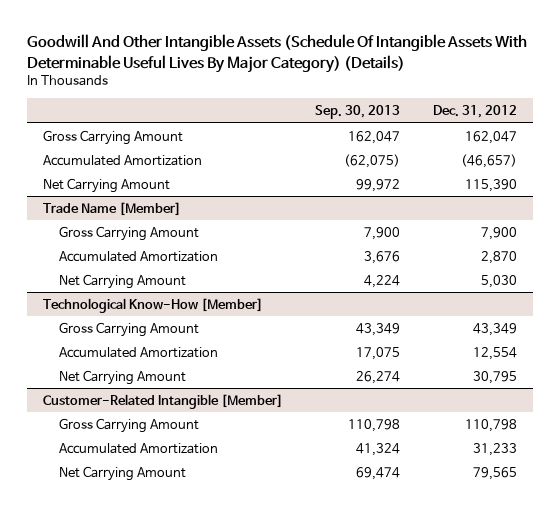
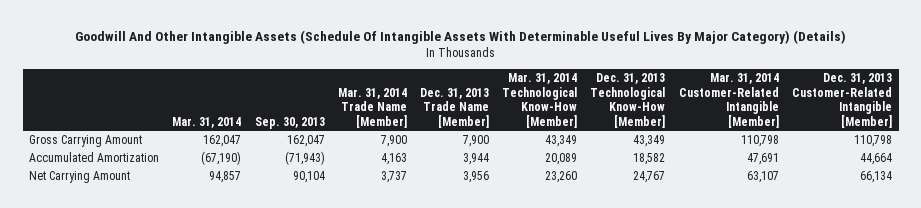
- | Sep. 30, 2013 | Dec. 31, 2012
+ | Mar. 31, 2014 | Sep. 30, 2013 | Mar. 31, 2014 Trade Name [Member] | Dec. 31, 2013 Trade Name [Member] | Mar. 31, 2014 Technological Know-How [Member] | Dec. 31, 2013 Technological Know-How [Member] | Mar. 31, 2014 Customer-Related Intangible [Member] | Dec. 31, 2013 Customer-Related Intangible [Member]
- Accumulated Amortization | (62,075) | (46,657)
- Net Carrying Amount | 99,972 | 115,390
- Trade Name [Member]
- Gross Carrying Amount | 7,900 | 7,900
- Accumulated Amortization | 3,676 | 2,870
- Net Carrying Amount | 4,224 | 5,030
- Technological Know-How [Member]
- Gross Carrying Amount | 43,349 | 43,349
- Accumulated Amortization | 17,075 | 12,554
- Net Carrying Amount | 26,274 | 30,795
- Customer-Related Intangible [Member]
- Gross Carrying Amount | 110,798 | 110,798
- Accumulated Amortization | 41,324 | 31,233
- Net Carrying Amount | 69,474 | 79,565
+ Accumulated Amortization | (67,190) | (71,943) | 4,163 | 3,944 | 20,089 | 18,582 | 47,691 | 44,664
+ Net Carrying Amount | 94,857 | 90,104 | 3,737 | 3,956 | 23,260 | 24,767 | 63,107 | 66,134

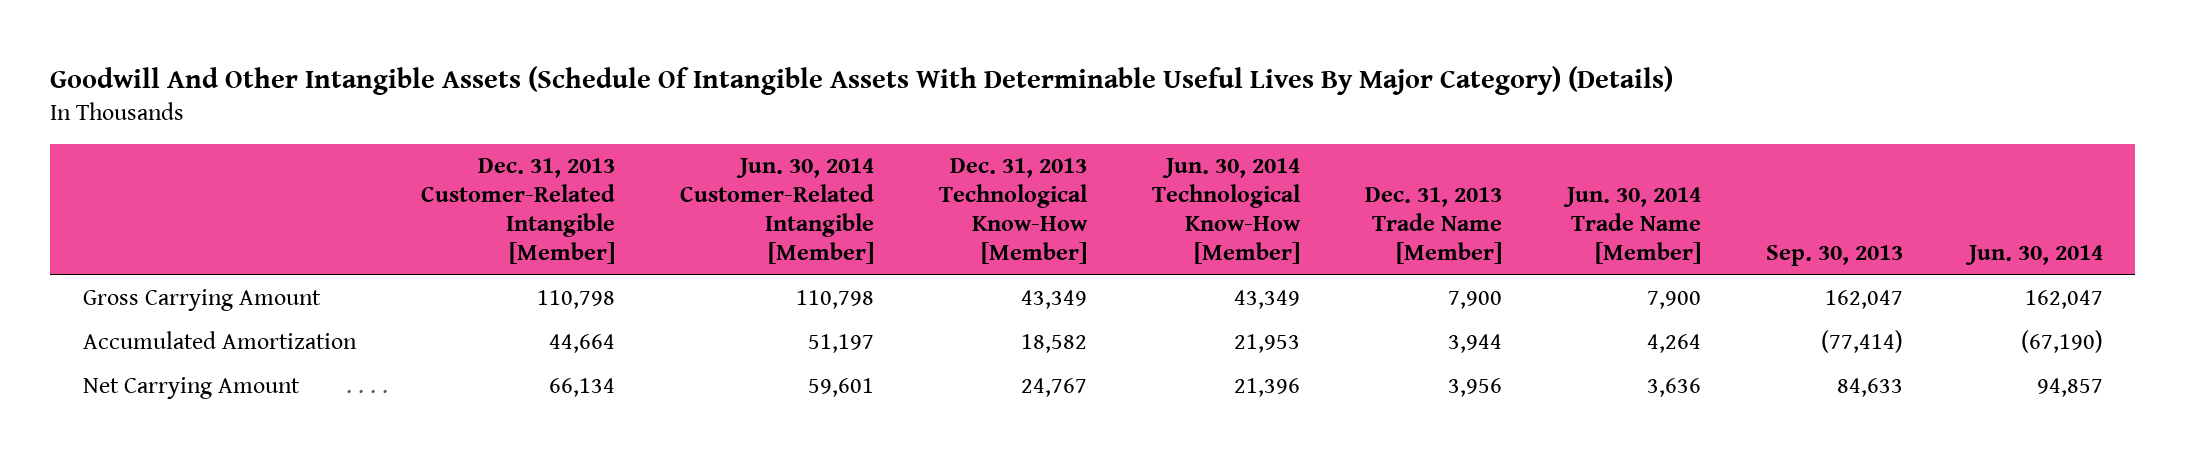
- | Mar. 31, 2014 | Sep. 30, 2013 | Mar. 31, 2014 Trade Name [Member] | Dec. 31, 2013 Trade Name [Member] | Mar. 31, 2014 Technological Know-How [Member] | Dec. 31, 2013 Technological Know-How [Member] | Mar. 31, 2014 Customer-Related Intangible [Member] | Dec. 31, 2013 Customer-Related Intangible [Member]
+ | Dec. 31, 2013 Customer-Related Intangible [Member] | Jun. 30, 2014 Customer-Related Intangible [Member] | Dec. 31, 2013 Technological Know-How [Member] | Jun. 30, 2014 Technological Know-How [Member] | Dec. 31, 2013 Trade Name [Member] | Jun. 30, 2014 Trade Name [Member] | Sep. 30, 2013 | Jun. 30, 2014
- Accumulated Amortization | (67,190) | (71,943) | 4,163 | 3,944 | 20,089 | 18,582 | 47,691 | 44,664
- Net Carrying Amount | 94,857 | 90,104 | 3,737 | 3,956 | 23,260 | 24,767 | 63,107 | 66,134
+ Accumulated Amortization | 44,664 | 51,197 | 18,582 | 21,953 | 3,944 | 4,264 | (77,414) | (67,190)
+ Net Carrying Amount | 66,134 | 59,601 | 24,767 | 21,396 | 3,956 | 3,636 | 84,633 | 94,857

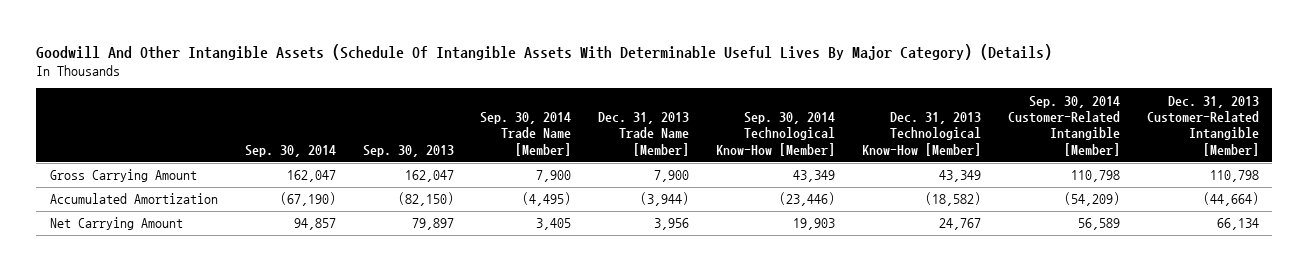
- | Dec. 31, 2013 Customer-Related Intangible [Member] | Jun. 30, 2014 Customer-Related Intangible [Member] | Dec. 31, 2013 Technological Know-How [Member] | Jun. 30, 2014 Technological Know-How [Member] | Dec. 31, 2013 Trade Name [Member] | Jun. 30, 2014 Trade Name [Member] | Sep. 30, 2013 | Jun. 30, 2014
+ | Sep. 30, 2014 | Sep. 30, 2013 | Sep. 30, 2014 Trade Name [Member] | Dec. 31, 2013 Trade Name [Member] | Sep. 30, 2014 Technological Know-How [Member] | Dec. 31, 2013 Technological Know-How [Member] | Sep. 30, 2014 Customer-Related Intangible [Member] | Dec. 31, 2013 Customer-Related Intangible [Member]
- Accumulated Amortization | 44,664 | 51,197 | 18,582 | 21,953 | 3,944 | 4,264 | (77,414) | (67,190)
- Net Carrying Amount | 66,134 | 59,601 | 24,767 | 21,396 | 3,956 | 3,636 | 84,633 | 94,857
+ Accumulated Amortization | (67,190) | (82,150) | (4,495) | (3,944) | (23,446) | (18,582) | (54,209) | (44,664)
+ Net Carrying Amount | 94,857 | 79,897 | 3,405 | 3,956 | 19,903 | 24,767 | 56,589 | 66,134

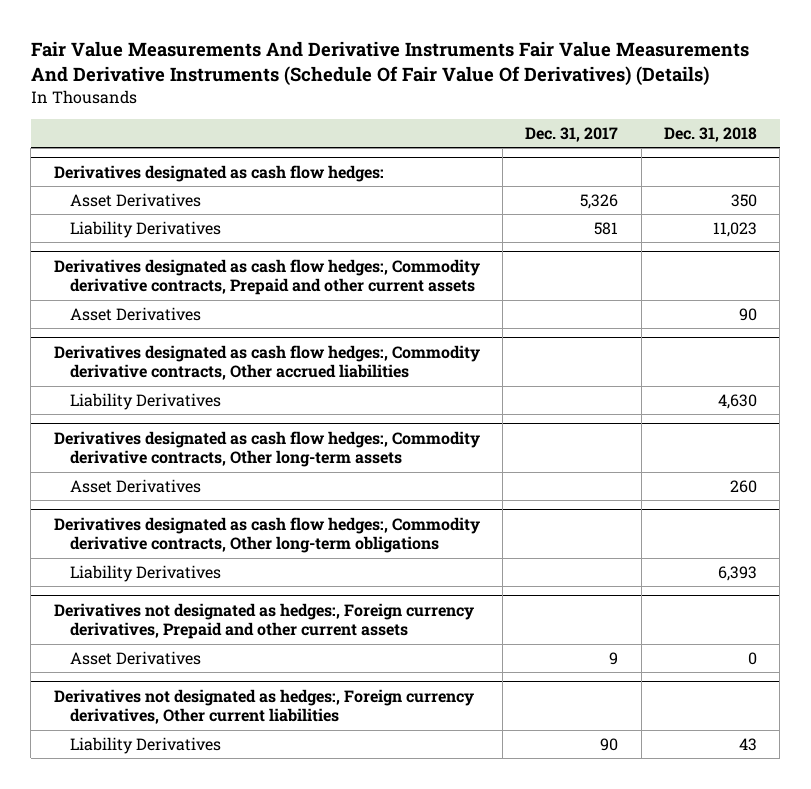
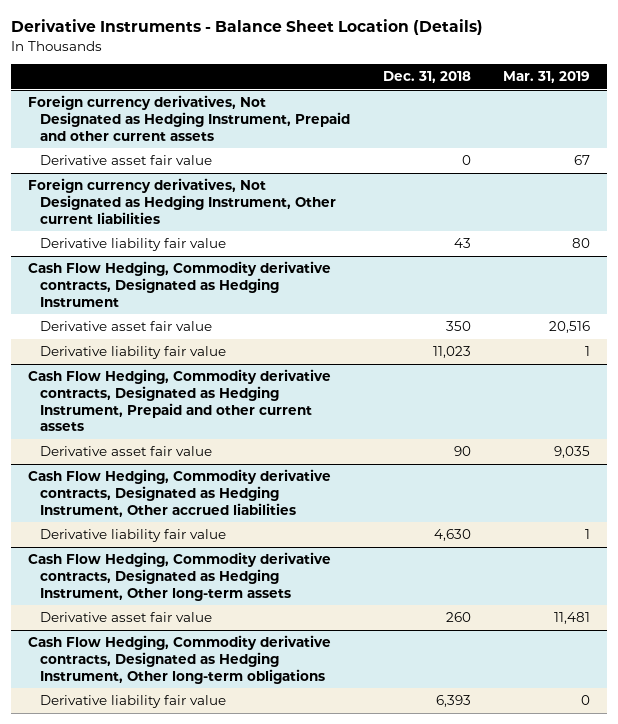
- Fair Value Measurements And Derivative Instruments Fair Value Measurements And Derivative Instruments (Schedule Of Fair Value Of Derivatives) (Details)
+ Derivative Instruments - Balance Sheet Location (Details)
- | Dec. 31, 2017 | Dec. 31, 2018
+ | Dec. 31, 2018 | Mar. 31, 2019
- Derivatives designated as cash flow hedges:
- Asset Derivatives | 5,326 | 350
- Liability Derivatives | 581 | 11,023
- Derivatives designated as cash flow hedges:, Commodity derivative contracts, Prepaid and other current assets
- Asset Derivatives | | 90
- Derivatives designated as cash flow hedges:, Commodity derivative contracts, Other accrued liabilities
- Liability Derivatives | | 4,630
- Derivatives designated as cash flow hedges:, Commodity derivative contracts, Other long-term assets
- Asset Derivatives | | 260
- Derivatives designated as cash flow hedges:, Commodity derivative contracts, Other long-term obligations
- Liability Derivatives | | 6,393
- Derivatives not designated as hedges:, Foreign currency derivatives, Prepaid and other current assets
- Asset Derivatives | 9 | 0
- Derivatives not designated as hedges:, Foreign currency derivatives, Other current liabilities
- Liability Derivatives | 90 | 43
+ Foreign currency derivatives, Not Designated as Hedging Instrument, Prepaid and other current assets
+ Derivative asset fair value | 0 | 67
+ Foreign currency derivatives, Not Designated as Hedging Instrument, Other current liabilities
+ Derivative liability fair value | 43 | 80
+ Cash Flow Hedging, Commodity derivative contracts, Designated as Hedging Instrument
+ Derivative asset fair value | 350 | 20,516
+ Derivative liability fair value | 11,023 | 1
+ Cash Flow Hedging, Commodity derivative contracts, Designated as Hedging Instrument, Prepaid and other current assets
+ Derivative asset fair value | 90 | 9,035
+ Cash Flow Hedging, Commodity derivative contracts, Designated as Hedging Instrument, Other accrued liabilities
+ Derivative liability fair value | 4,630 | 1
+ Cash Flow Hedging, Commodity derivative contracts, Designated as Hedging Instrument, Other long-term assets
+ Derivative asset fair value | 260 | 11,481
+ Cash Flow Hedging, Commodity derivative contracts, Designated as Hedging Instrument, Other long-term obligations
+ Derivative liability fair value | 6,393 | 0

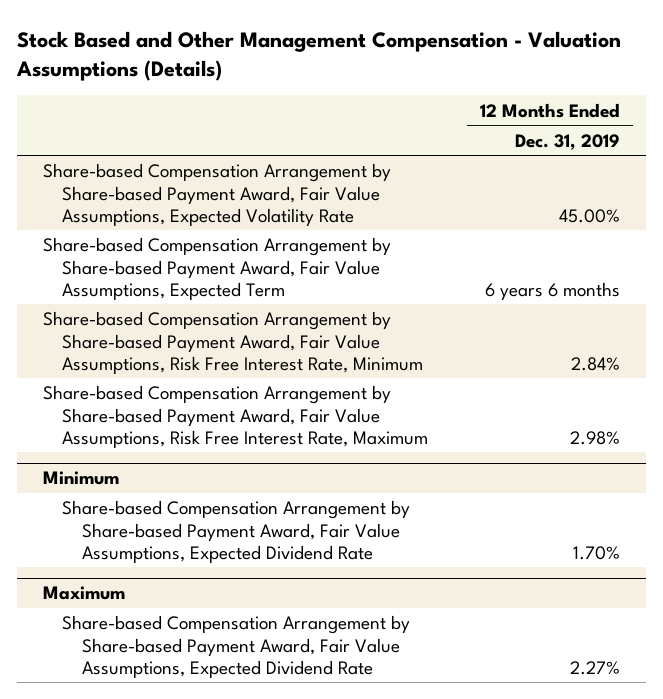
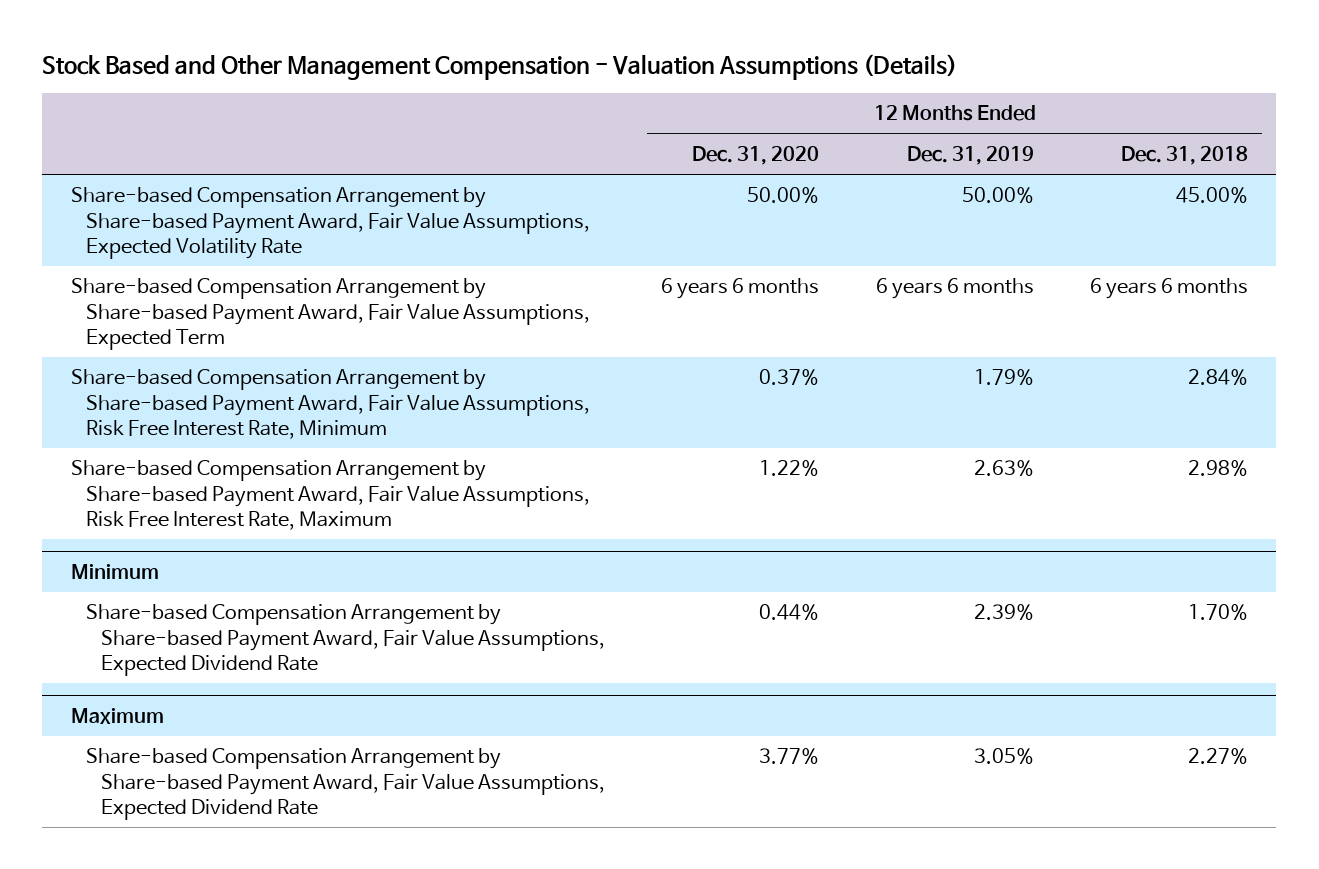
- | 12 Months Ended Dec. 31, 2019
+ | 12 Months Ended Dec. 31, 2020 | 12 Months Ended Dec. 31, 2019 | 12 Months Ended Dec. 31, 2018
- Share-based Compensation Arrangement by Share-based Payment Award, Fair Value Assumptions, Expected Volatility Rate | 45.00%
+ Share-based Compensation Arrangement by Share-based Payment Award, Fair Value Assumptions, Expected Volatility Rate | 50.00% | 50.00% | 45.00%
- Share-based Compensation Arrangement by Share-based Payment Award, Fair Value Assumptions, Risk Free Interest Rate, Minimum | 2.84%
- Share-based Compensation Arrangement by Share-based Payment Award, Fair Value Assumptions, Risk Free Interest Rate, Maximum | 2.98%
+ Share-based Compensation Arrangement by Share-based Payment Award, Fair Value Assumptions, Risk Free Interest Rate, Minimum | 0.37% | 1.79% | 2.84%
+ Share-based Compensation Arrangement by Share-based Payment Award, Fair Value Assumptions, Risk Free Interest Rate, Maximum | 1.22% | 2.63% | 2.98%
@ Minimum
- Share-based Compensation Arrangement by Share-based Payment Award, Fair Value Assumptions, Expected Dividend Rate | 1.70%
+ Share-based Compensation Arrangement by Share-based Payment Award, Fair Value Assumptions, Expected Dividend Rate | 0.44% | 2.39% | 1.70%
@ Maximum
- Share-based Compensation Arrangement by Share-based Payment Award, Fair Value Assumptions, Expected Dividend Rate | 2.27%
+ Share-based Compensation Arrangement by Share-based Payment Award, Fair Value Assumptions, Expected Dividend Rate | 3.77% | 3.05% | 2.27%

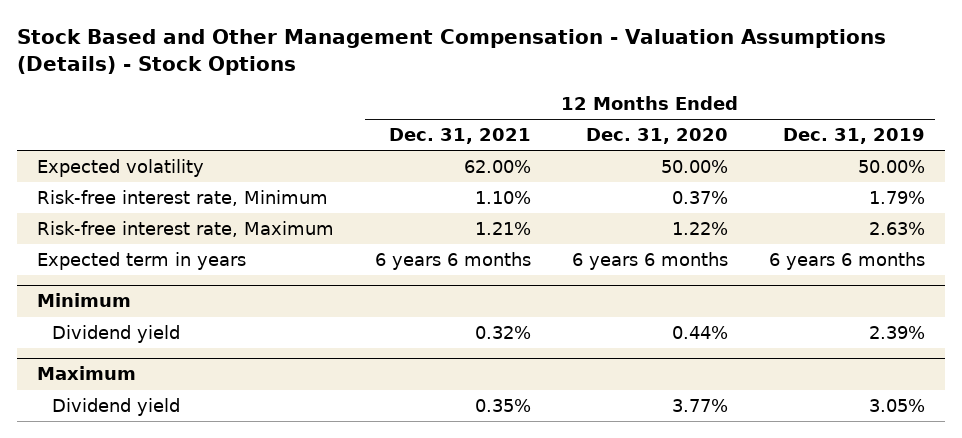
- Stock Based and Other Management Compensation - Valuation Assumptions (Details)
+ Stock Based and Other Management Compensation - Valuation Assumptions (Details) - Stock Options
- | 12 Months Ended Dec. 31, 2020 | 12 Months Ended Dec. 31, 2019 | 12 Months Ended Dec. 31, 2018
+ | 12 Months Ended Dec. 31, 2021 | 12 Months Ended Dec. 31, 2020 | 12 Months Ended Dec. 31, 2019
- Share-based Compensation Arrangement by Share-based Payment Award, Fair Value Assumptions, Expected Volatility Rate | 50.00% | 50.00% | 45.00%
- Share-based Compensation Arrangement by Share-based Payment Award, Fair Value Assumptions, Expected Term | 6 years 6 months | 6 years 6 months | 6 years 6 months
- Share-based Compensation Arrangement by Share-based Payment Award, Fair Value Assumptions, Risk Free Interest Rate, Minimum | 0.37% | 1.79% | 2.84%
- Share-based Compensation Arrangement by Share-based Payment Award, Fair Value Assumptions, Risk Free Interest Rate, Maximum | 1.22% | 2.63% | 2.98%
+ Expected volatility | 62.00% | 50.00% | 50.00%
+ Risk-free interest rate, Minimum | 1.10% | 0.37% | 1.79%
+ Risk-free interest rate, Maximum | 1.21% | 1.22% | 2.63%
+ Expected term in years | 6 years 6 months | 6 years 6 months | 6 years 6 months
@ Minimum
- Share-based Compensation Arrangement by Share-based Payment Award, Fair Value Assumptions, Expected Dividend Rate | 0.44% | 2.39% | 1.70%
+ Dividend yield | 0.32% | 0.44% | 2.39%
@ Maximum
- Share-based Compensation Arrangement by Share-based Payment Award, Fair Value Assumptions, Expected Dividend Rate | 3.77% | 3.05% | 2.27%
+ Dividend yield | 0.35% | 3.77% | 3.05%

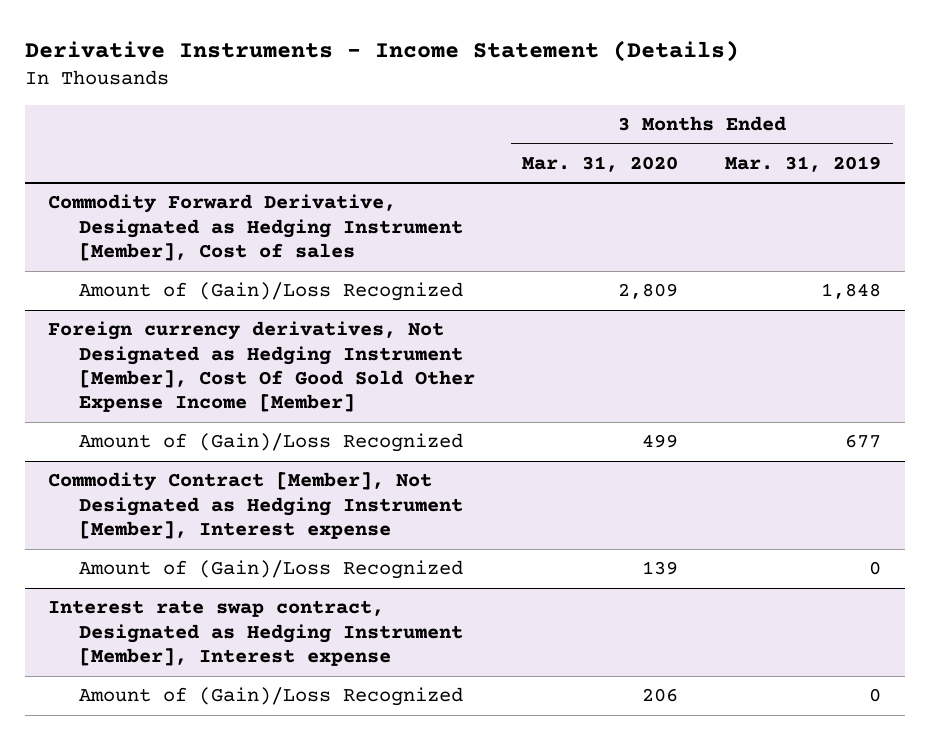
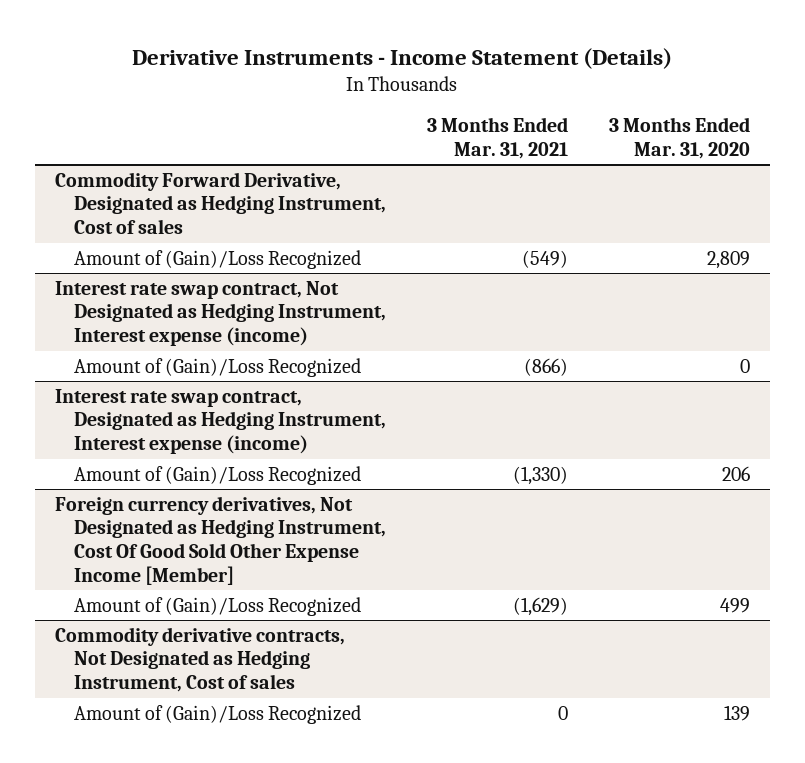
- | 3 Months Ended Mar. 31, 2020 | 3 Months Ended Mar. 31, 2019
+ | 3 Months Ended Mar. 31, 2021 | 3 Months Ended Mar. 31, 2020
- Commodity Forward Derivative, Designated as Hedging Instrument [Member], Cost of sales
+ Commodity Forward Derivative, Designated as Hedging Instrument, Cost of sales
- Foreign currency derivatives, Not Designated as Hedging Instrument [Member], Cost Of Good Sold Other Expense Income [Member]
+ Interest rate swap contract, Not Designated as Hedging Instrument, Interest expense (income)
+ Amount of (Gain)/Loss Recognized | (866) | 0
+ Interest rate swap contract, Designated as Hedging Instrument, Interest expense (income)
+ Amount of (Gain)/Loss Recognized | (1,330) | 206
+ Foreign currency derivatives, Not Designated as Hedging Instrument, Cost Of Good Sold Other Expense Income [Member]
- Commodity Contract [Member], Not Designated as Hedging Instrument [Member], Interest expense
+ Commodity derivative contracts, Not Designated as Hedging Instrument, Cost of sales
- Interest rate swap contract, Designated as Hedging Instrument [Member], Interest expense
- Amount of (Gain)/Loss Recognized | 206 | 0

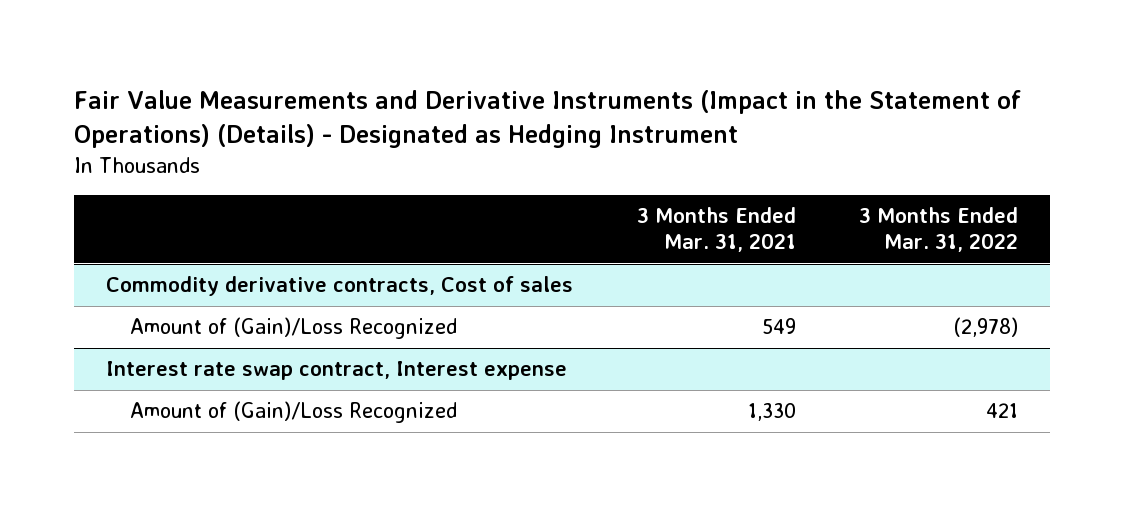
- Derivative Instruments - Income Statement (Details)
+ Fair Value Measurements and Derivative Instruments (Impact in the Statement of Operations) (Details) - Designated as Hedging Instrument
- | 3 Months Ended Mar. 31, 2021 | 3 Months Ended Mar. 31, 2020
+ | 3 Months Ended Mar. 31, 2021 | 3 Months Ended Mar. 31, 2022
- Commodity Forward Derivative, Designated as Hedging Instrument, Cost of sales
- Amount of (Gain)/Loss Recognized | (549) | 2,809
- Interest rate swap contract, Not Designated as Hedging Instrument, Interest expense (income)
- Amount of (Gain)/Loss Recognized | (866) | 0
- Interest rate swap contract, Designated as Hedging Instrument, Interest expense (income)
- Amount of (Gain)/Loss Recognized | (1,330) | 206
- Foreign currency derivatives, Not Designated as Hedging Instrument, Cost Of Good Sold Other Expense Income [Member]
- Amount of (Gain)/Loss Recognized | (1,629) | 499
- Commodity derivative contracts, Not Designated as Hedging Instrument, Cost of sales
- Amount of (Gain)/Loss Recognized | 0 | 139
+ Commodity derivative contracts, Cost of sales
+ Amount of (Gain)/Loss Recognized | 549 | (2,978)
+ Interest rate swap contract, Interest expense
+ Amount of (Gain)/Loss Recognized | 1,330 | 421

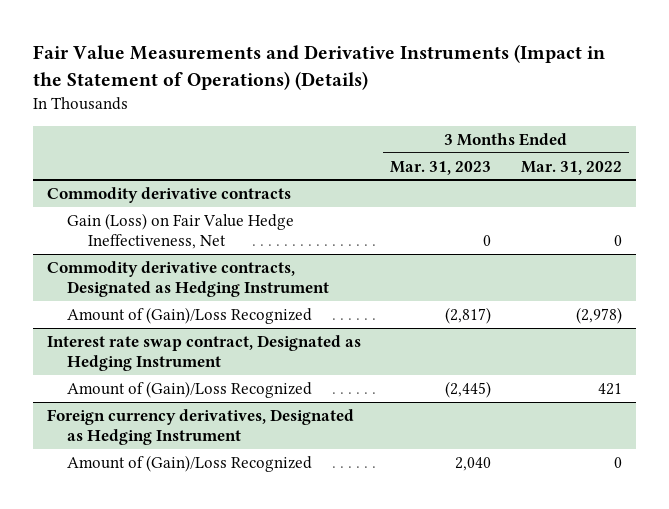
- Fair Value Measurements and Derivative Instruments (Impact in the Statement of Operations) (Details) - Designated as Hedging Instrument
+ Fair Value Measurements and Derivative Instruments (Impact in the Statement of Operations) (Details)
- | 3 Months Ended Mar. 31, 2021 | 3 Months Ended Mar. 31, 2022
+ | 3 Months Ended Mar. 31, 2023 | 3 Months Ended Mar. 31, 2022
- Commodity derivative contracts, Cost of sales
+ Commodity derivative contracts
+ Gain (Loss) on Fair Value Hedge Ineffectiveness, Net | 0 | 0
+ Commodity derivative contracts, Designated as Hedging Instrument
- Interest rate swap contract, Interest expense
+ Interest rate swap contract, Designated as Hedging Instrument
+ Foreign currency derivatives, Designated as Hedging Instrument
+ Amount of (Gain)/Loss Recognized | 2,040 | 0

